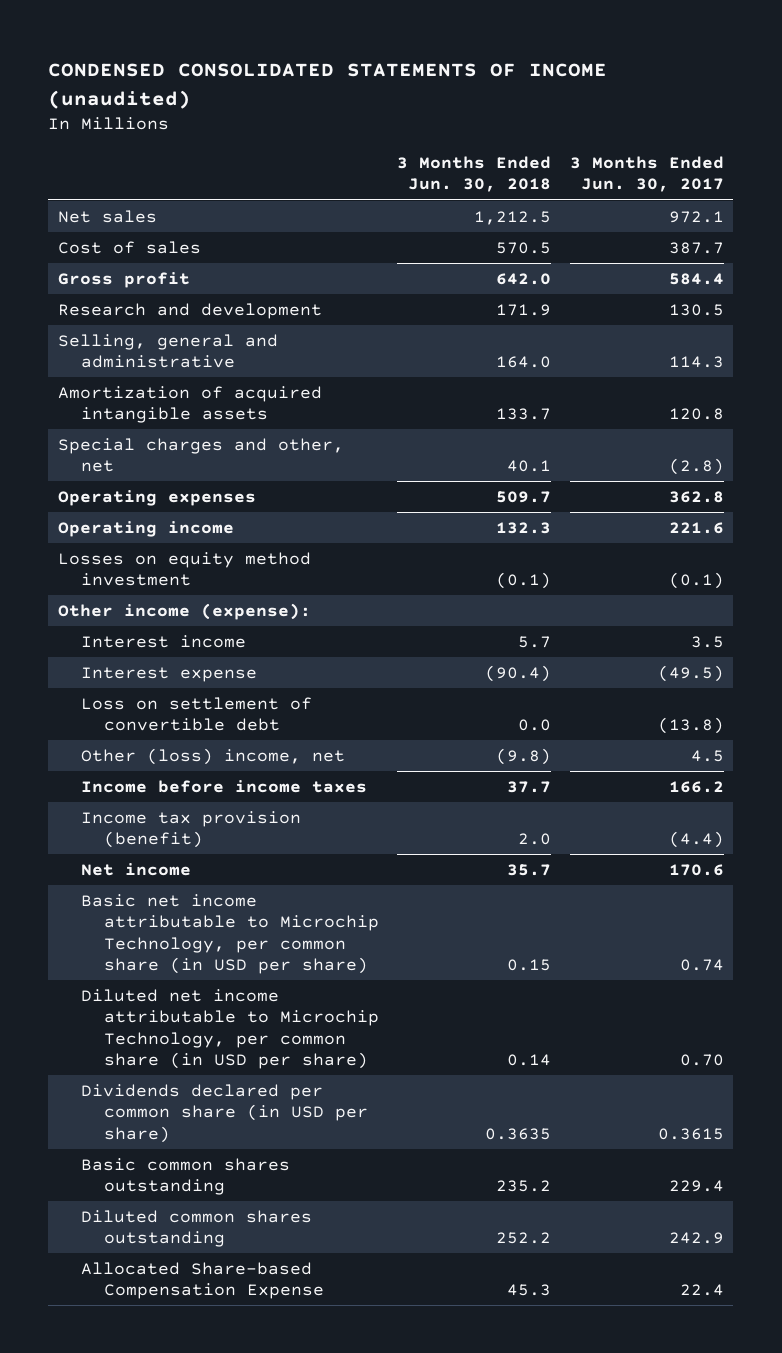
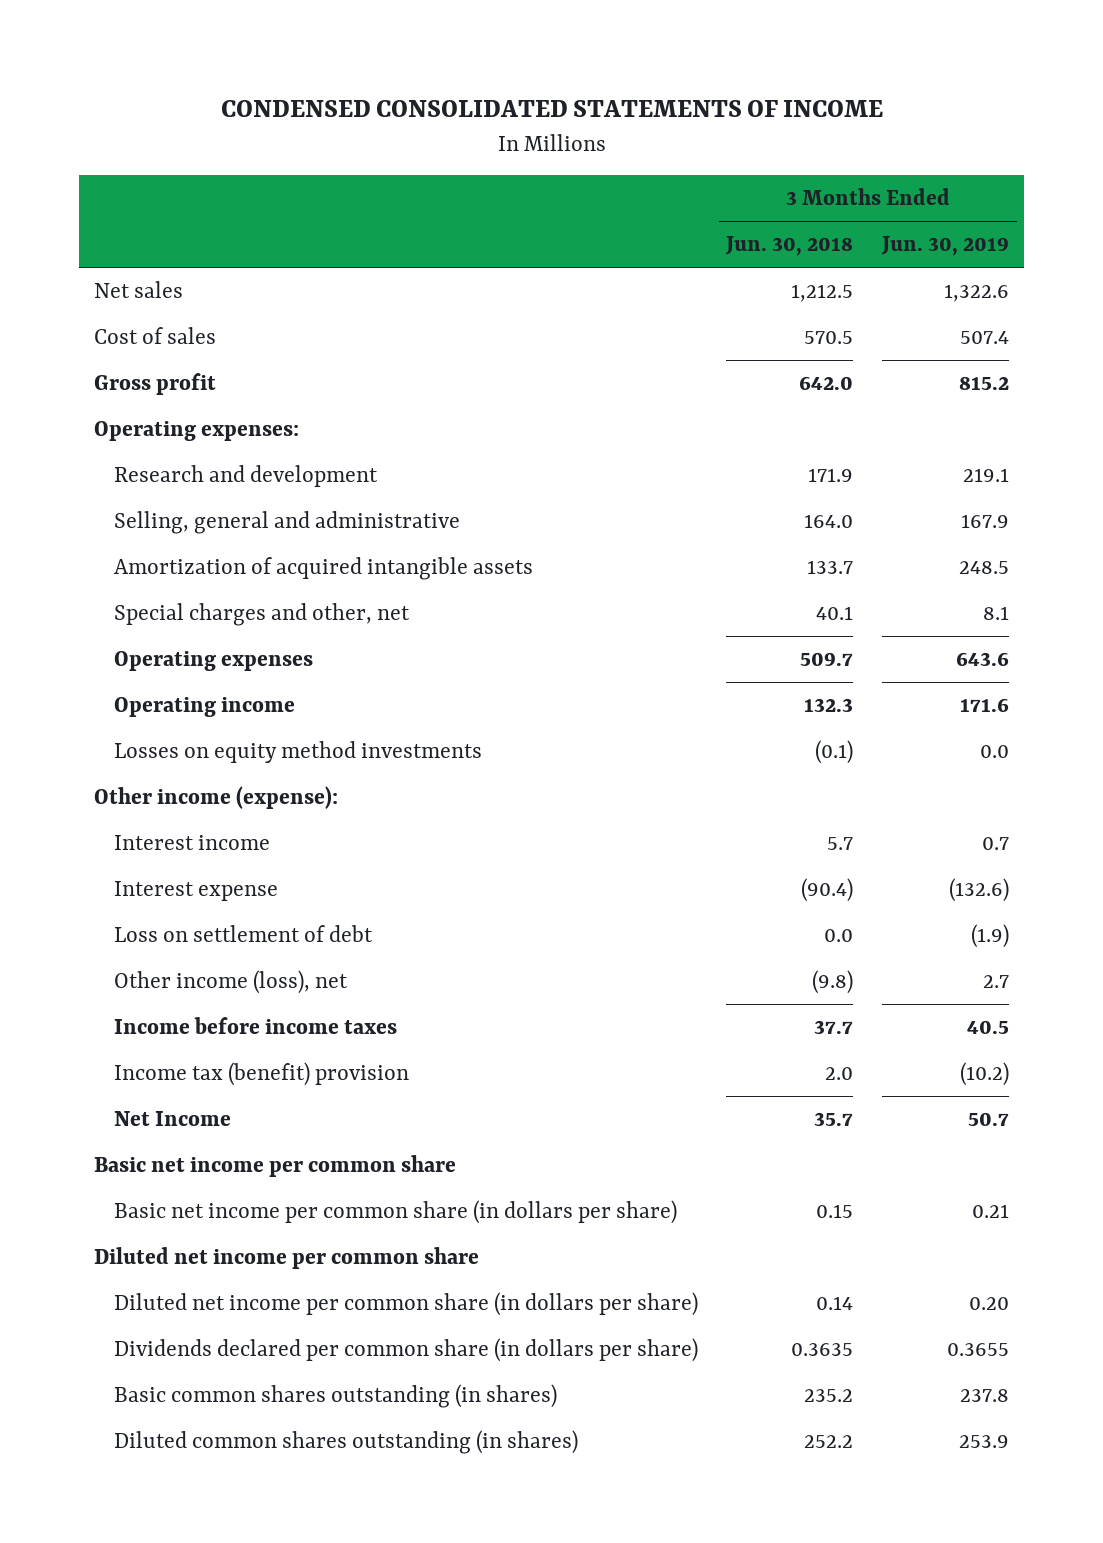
- CONDENSED CONSOLIDATED STATEMENTS OF INCOME (unaudited)
+ CONDENSED CONSOLIDATED STATEMENTS OF INCOME
- | 3 Months Ended Jun. 30, 2018 | 3 Months Ended Jun. 30, 2017
+ | 3 Months Ended Jun. 30, 2018 | 3 Months Ended Jun. 30, 2019
+ Operating expenses:
- Losses on equity method investment | (0.1) | (0.1)
+ Losses on equity method investments | (0.1) | 0.0
- Loss on settlement of convertible debt | 0.0 | (13.8)
- Other (loss) income, net | (9.8) | 4.5
+ Loss on settlement of debt | 0.0 | (1.9)
+ Other income (loss), net | (9.8) | 2.7
- Income tax provision (benefit) | 2.0 | (4.4)
- Net income | 35.7 | 170.6
- Basic net income attributable to Microchip Technology, per common share (in USD per share) | 0.15 | 0.74
- Diluted net income attributable to Microchip Technology, per common share (in USD per share) | 0.14 | 0.70
- Dividends declared per common share (in USD per share) | 0.3635 | 0.3615
- Basic common shares outstanding | 235.2 | 229.4
- Diluted common shares outstanding | 252.2 | 242.9
- Allocated Share-based Compensation Expense | 45.3 | 22.4
+ Income tax (benefit) provision | 2.0 | (10.2)
+ Net Income | 35.7 | 50.7
+ Basic net income per common share
+ Basic net income per common share (in dollars per share) | 0.15 | 0.21
+ Diluted net income per common share
+ Diluted net income per common share (in dollars per share) | 0.14 | 0.20
+ Dividends declared per common share (in dollars per share) | 0.3635 | 0.3655
+ Basic common shares outstanding (in shares) | 235.2 | 237.8
+ Diluted common shares outstanding (in shares) | 252.2 | 253.9

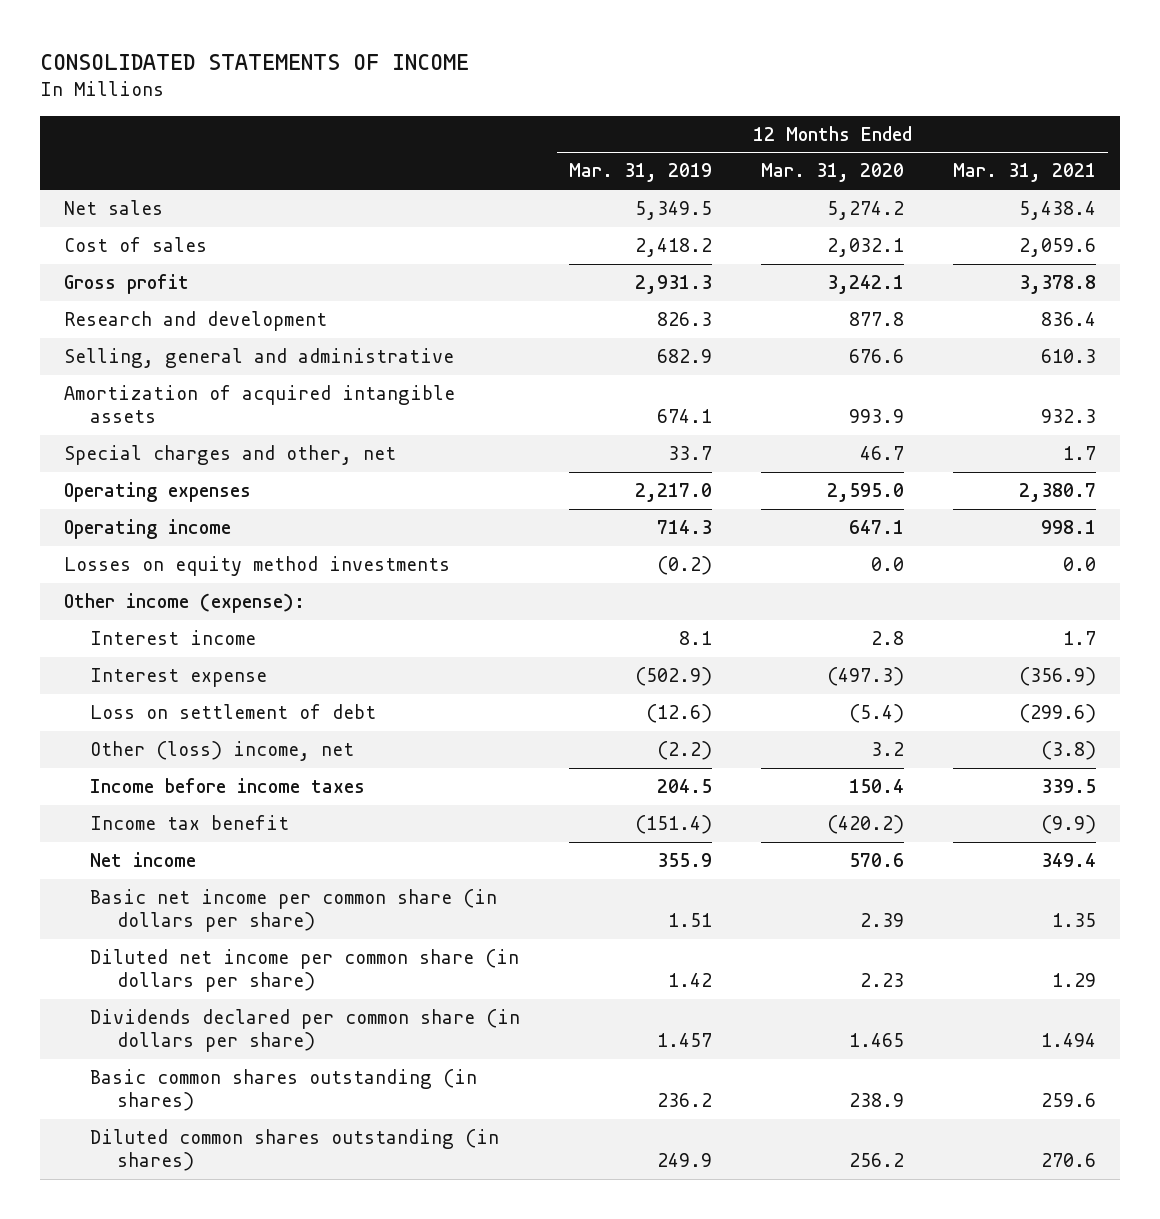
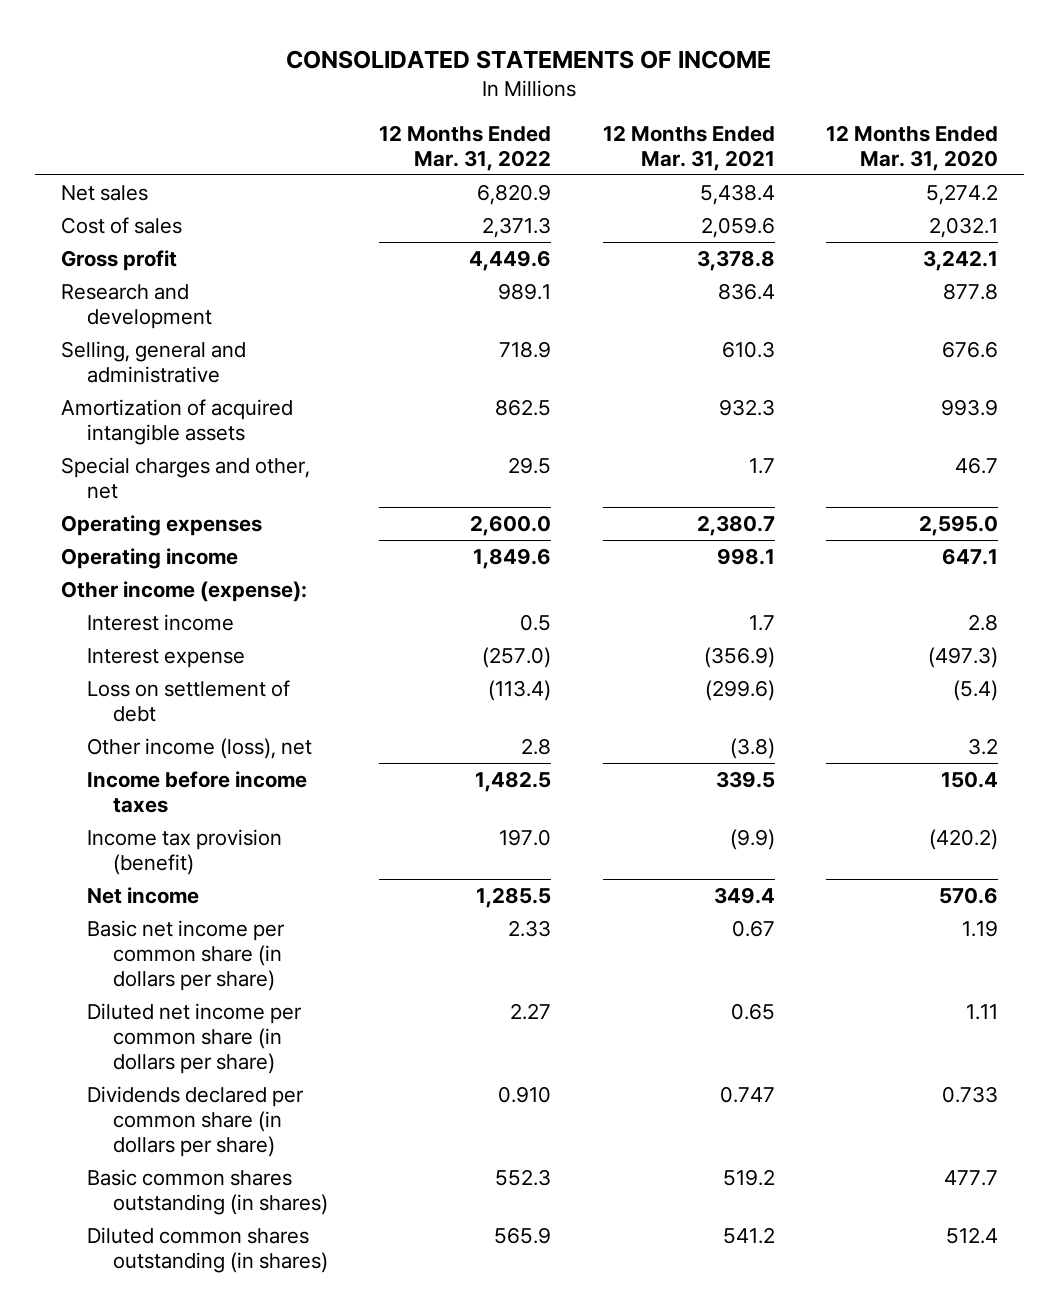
- | 12 Months Ended Mar. 31, 2019 | 12 Months Ended Mar. 31, 2020 | 12 Months Ended Mar. 31, 2021
+ | 12 Months Ended Mar. 31, 2022 | 12 Months Ended Mar. 31, 2021 | 12 Months Ended Mar. 31, 2020
- Losses on equity method investments | (0.2) | 0.0 | 0.0
- Other (loss) income, net | (2.2) | 3.2 | (3.8)
+ Other income (loss), net | 2.8 | (3.8) | 3.2
- Income tax benefit | (151.4) | (420.2) | (9.9)
+ Income tax provision (benefit) | 197.0 | (9.9) | (420.2)
- Basic net income per common share (in dollars per share) | 1.51 | 2.39 | 1.35
- Diluted net income per common share (in dollars per share) | 1.42 | 2.23 | 1.29
- Dividends declared per common share (in dollars per share) | 1.457 | 1.465 | 1.494
- Basic common shares outstanding (in shares) | 236.2 | 238.9 | 259.6
- Diluted common shares outstanding (in shares) | 249.9 | 256.2 | 270.6
+ Basic net income per common share (in dollars per share) | 2.33 | 0.67 | 1.19
+ Diluted net income per common share (in dollars per share) | 2.27 | 0.65 | 1.11
+ Dividends declared per common share (in dollars per share) | 0.910 | 0.747 | 0.733
+ Basic common shares outstanding (in shares) | 552.3 | 519.2 | 477.7
+ Diluted common shares outstanding (in shares) | 565.9 | 541.2 | 512.4

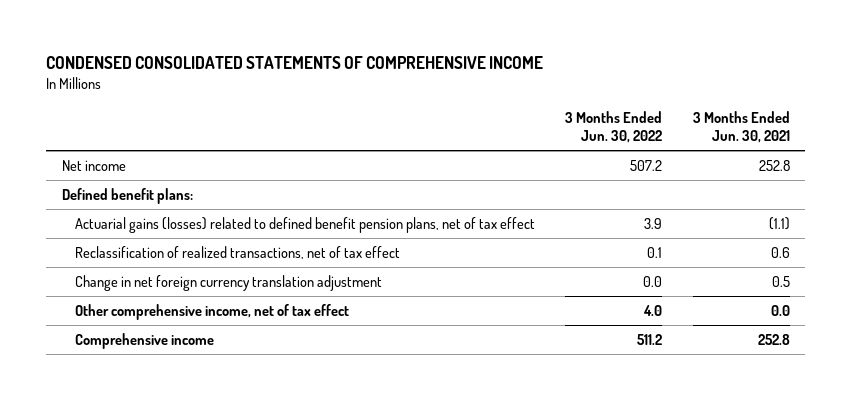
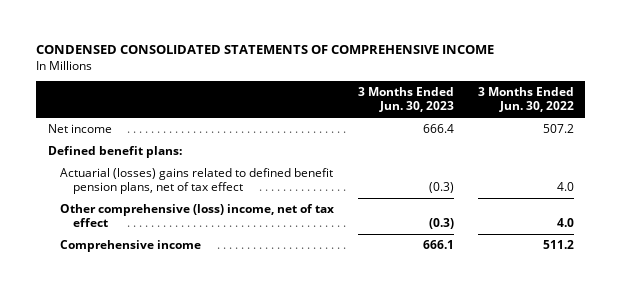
- | 3 Months Ended Jun. 30, 2022 | 3 Months Ended Jun. 30, 2021
+ | 3 Months Ended Jun. 30, 2023 | 3 Months Ended Jun. 30, 2022
- Actuarial gains (losses) related to defined benefit pension plans, net of tax effect | 3.9 | (1.1)
- Reclassification of realized transactions, net of tax effect | 0.1 | 0.6
- Change in net foreign currency translation adjustment | 0.0 | 0.5
- Other comprehensive income, net of tax effect | 4.0 | 0.0
+ Actuarial (losses) gains related to defined benefit pension plans, net of tax effect | (0.3) | 4.0
+ Other comprehensive (loss) income, net of tax effect | (0.3) | 4.0

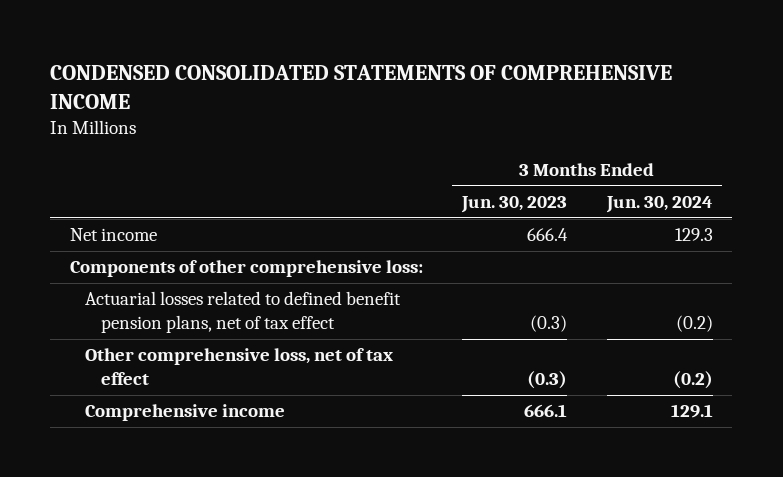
- | 3 Months Ended Jun. 30, 2023 | 3 Months Ended Jun. 30, 2022
+ | 3 Months Ended Jun. 30, 2023 | 3 Months Ended Jun. 30, 2024
- Defined benefit plans:
- Actuarial (losses) gains related to defined benefit pension plans, net of tax effect | (0.3) | 4.0
- Other comprehensive (loss) income, net of tax effect | (0.3) | 4.0
+ Components of other comprehensive loss:
+ Actuarial losses related to defined benefit pension plans, net of tax effect | (0.3) | (0.2)
+ Other comprehensive loss, net of tax effect | (0.3) | (0.2)

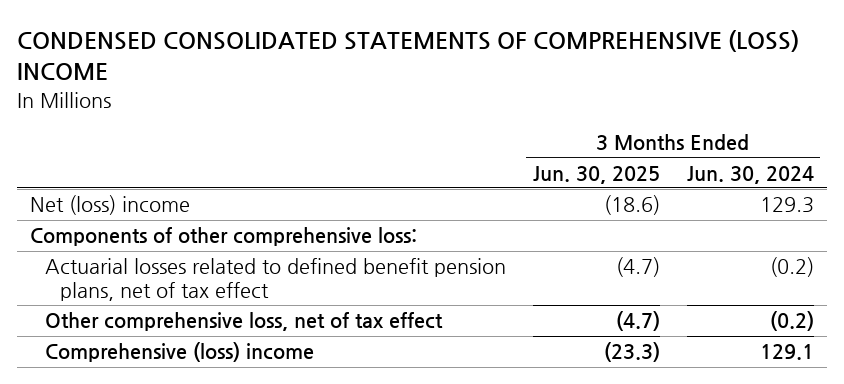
- CONDENSED CONSOLIDATED STATEMENTS OF COMPREHENSIVE INCOME
+ CONDENSED CONSOLIDATED STATEMENTS OF COMPREHENSIVE (LOSS) INCOME
- | 3 Months Ended Jun. 30, 2023 | 3 Months Ended Jun. 30, 2024
+ | 3 Months Ended Jun. 30, 2025 | 3 Months Ended Jun. 30, 2024
- Net income | 666.4 | 129.3
+ Net (loss) income | (18.6) | 129.3
- Comprehensive income | 666.1 | 129.1
+ Comprehensive (loss) income | (23.3) | 129.1

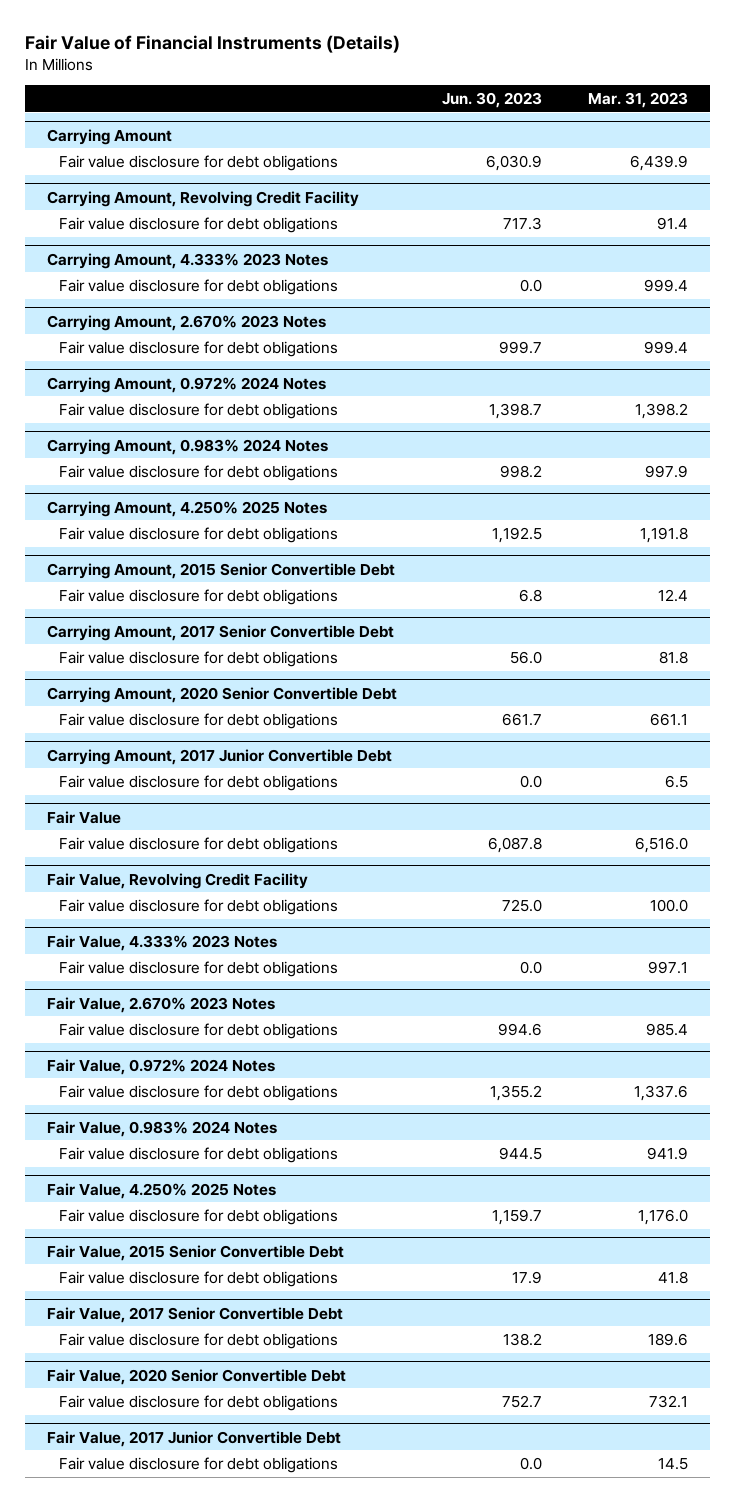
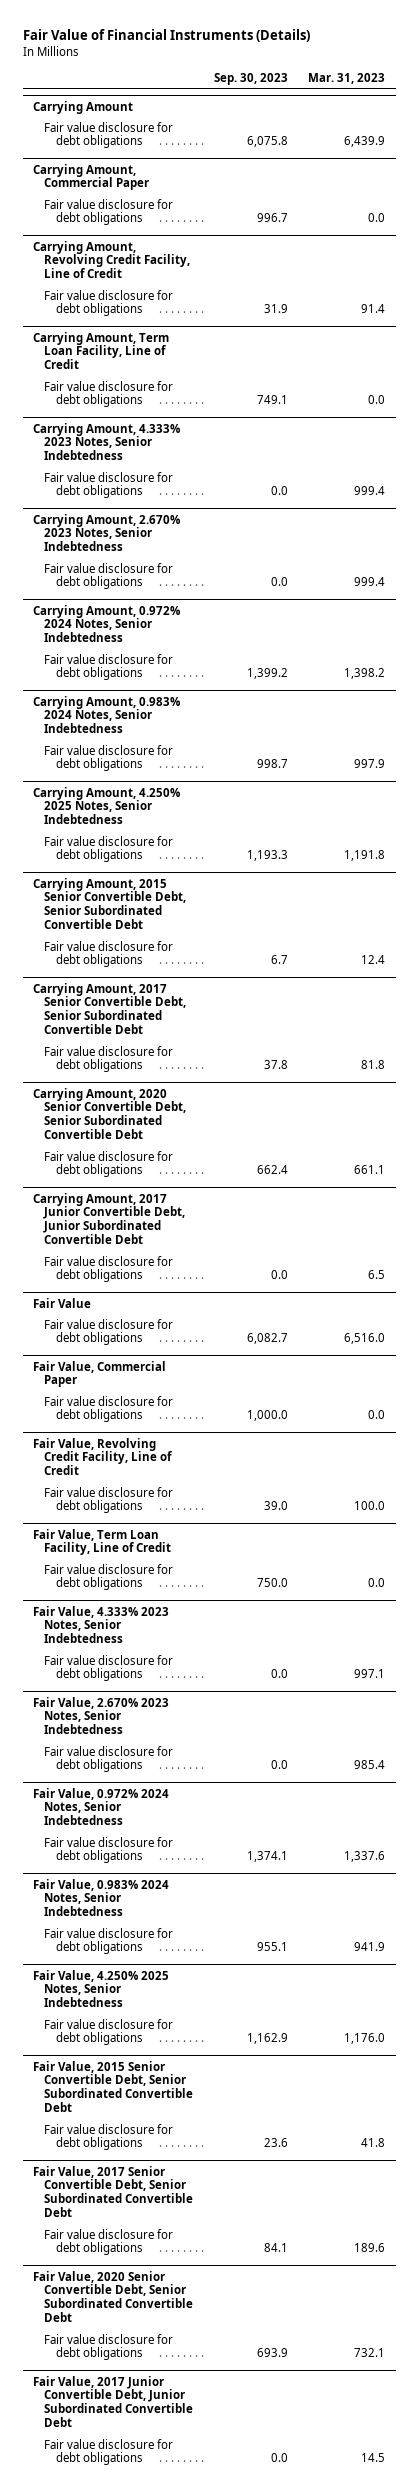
- | Jun. 30, 2023 | Mar. 31, 2023
+ | Sep. 30, 2023 | Mar. 31, 2023
- Carrying Amount, Revolving Credit Facility
+ Carrying Amount, Commercial Paper
+ Fair value disclosure for debt obligations | 996.7 | 0.0
+ Carrying Amount, Revolving Credit Facility, Line of Credit
- Carrying Amount, 4.333% 2023 Notes
+ Carrying Amount, Term Loan Facility, Line of Credit
+ Fair value disclosure for debt obligations | 749.1 | 0.0
+ Carrying Amount, 4.333% 2023 Notes, Senior Indebtedness
- Carrying Amount, 2.670% 2023 Notes
+ Carrying Amount, 2.670% 2023 Notes, Senior Indebtedness
- Carrying Amount, 0.972% 2024 Notes
+ Carrying Amount, 0.972% 2024 Notes, Senior Indebtedness
- Carrying Amount, 0.983% 2024 Notes
+ Carrying Amount, 0.983% 2024 Notes, Senior Indebtedness
- Carrying Amount, 4.250% 2025 Notes
+ Carrying Amount, 4.250% 2025 Notes, Senior Indebtedness
- Carrying Amount, 2015 Senior Convertible Debt
+ Carrying Amount, 2015 Senior Convertible Debt, Senior Subordinated Convertible Debt
- Carrying Amount, 2017 Senior Convertible Debt
+ Carrying Amount, 2017 Senior Convertible Debt, Senior Subordinated Convertible Debt
- Carrying Amount, 2020 Senior Convertible Debt
+ Carrying Amount, 2020 Senior Convertible Debt, Senior Subordinated Convertible Debt
- Carrying Amount, 2017 Junior Convertible Debt
+ Carrying Amount, 2017 Junior Convertible Debt, Junior Subordinated Convertible Debt
- Fair Value, Revolving Credit Facility
+ Fair Value, Commercial Paper
+ Fair value disclosure for debt obligations | 1,000.0 | 0.0
+ Fair Value, Revolving Credit Facility, Line of Credit
- Fair Value, 4.333% 2023 Notes
+ Fair Value, Term Loan Facility, Line of Credit
+ Fair value disclosure for debt obligations | 750.0 | 0.0
+ Fair Value, 4.333% 2023 Notes, Senior Indebtedness
- Fair Value, 2.670% 2023 Notes
+ Fair Value, 2.670% 2023 Notes, Senior Indebtedness
- Fair Value, 0.972% 2024 Notes
+ Fair Value, 0.972% 2024 Notes, Senior Indebtedness
- Fair Value, 0.983% 2024 Notes
+ Fair Value, 0.983% 2024 Notes, Senior Indebtedness
- Fair Value, 4.250% 2025 Notes
+ Fair Value, 4.250% 2025 Notes, Senior Indebtedness
- Fair Value, 2015 Senior Convertible Debt
+ Fair Value, 2015 Senior Convertible Debt, Senior Subordinated Convertible Debt
- Fair Value, 2017 Senior Convertible Debt
+ Fair Value, 2017 Senior Convertible Debt, Senior Subordinated Convertible Debt
- Fair Value, 2020 Senior Convertible Debt
+ Fair Value, 2020 Senior Convertible Debt, Senior Subordinated Convertible Debt
- Fair Value, 2017 Junior Convertible Debt
+ Fair Value, 2017 Junior Convertible Debt, Junior Subordinated Convertible Debt

